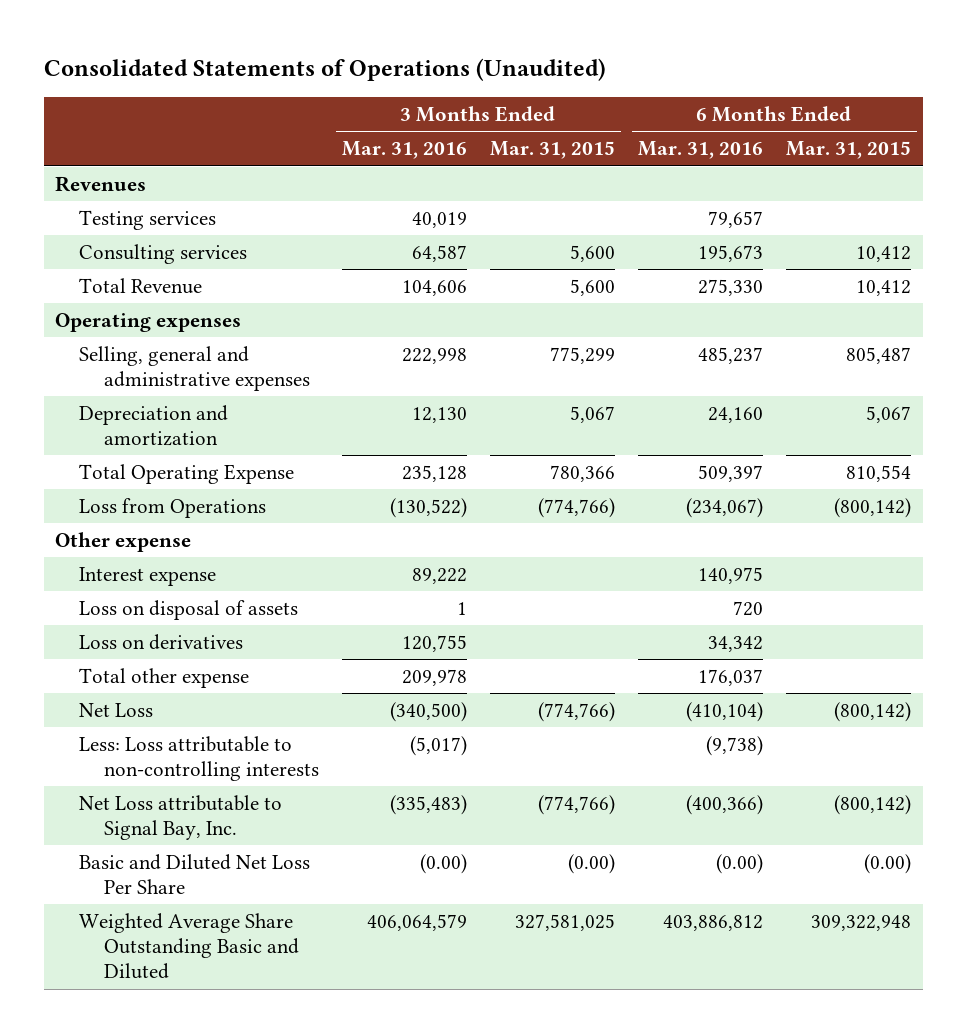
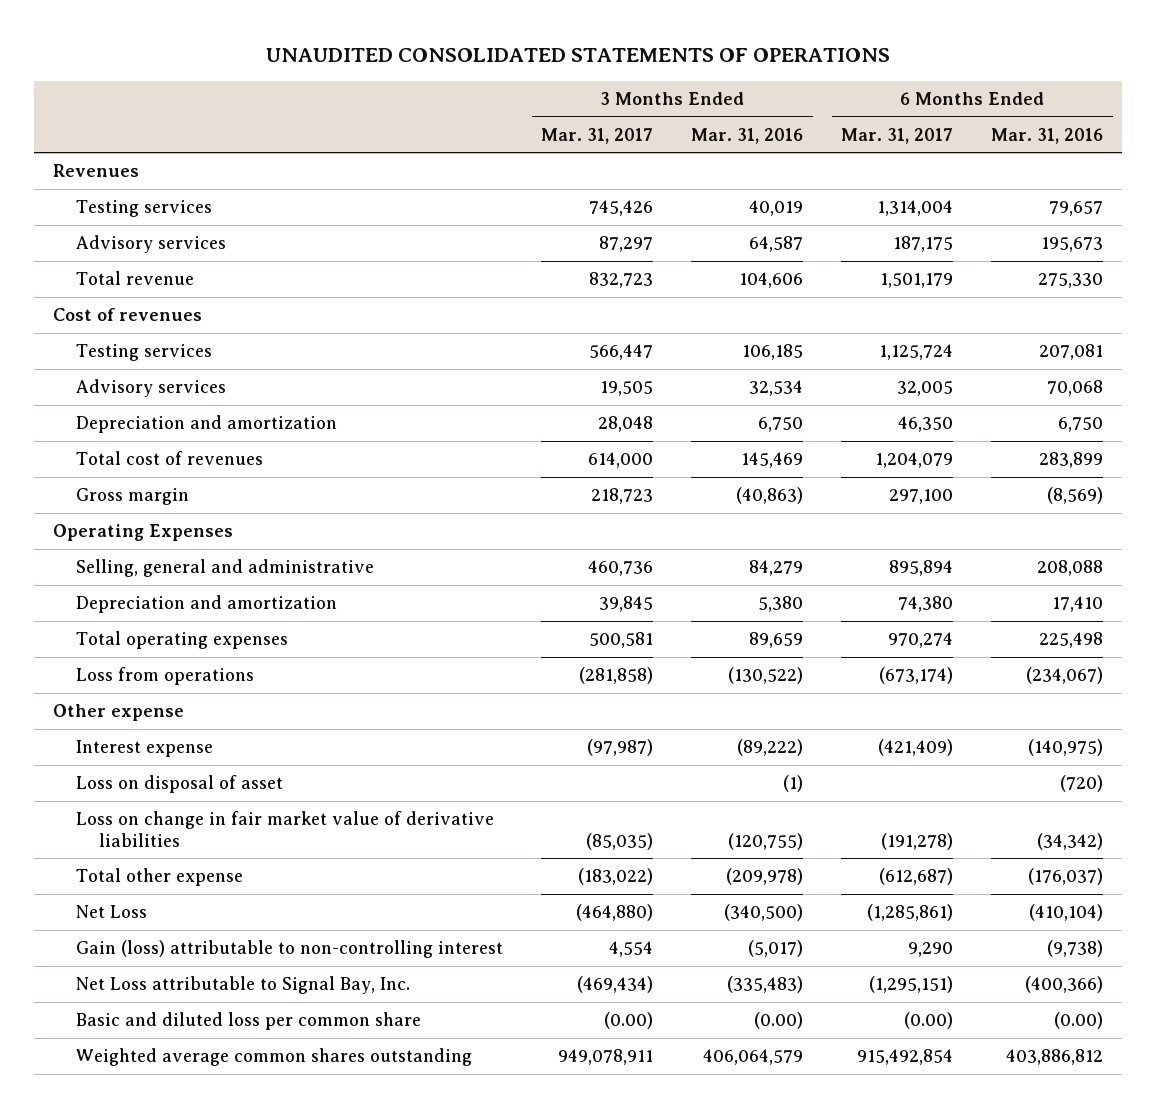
- Consolidated Statements of Operations (Unaudited)
+ UNAUDITED CONSOLIDATED STATEMENTS OF OPERATIONS
- | 3 Months Ended Mar. 31, 2016 | 3 Months Ended Mar. 31, 2015 | 6 Months Ended Mar. 31, 2016 | 6 Months Ended Mar. 31, 2015
+ | 3 Months Ended Mar. 31, 2017 | 3 Months Ended Mar. 31, 2016 | 6 Months Ended Mar. 31, 2017 | 6 Months Ended Mar. 31, 2016
- Consulting services | 64,587 | 5,600 | 195,673 | 10,412
- Total Revenue | 104,606 | 5,600 | 275,330 | 10,412
- Operating expenses
- Selling, general and administrative expenses | 222,998 | 775,299 | 485,237 | 805,487
- Depreciation and amortization | 12,130 | 5,067 | 24,160 | 5,067
- Total Operating Expense | 235,128 | 780,366 | 509,397 | 810,554
- Loss from Operations | (130,522) | (774,766) | (234,067) | (800,142)
+ Advisory services | 87,297 | 64,587 | 187,175 | 195,673
+ Total revenue | 832,723 | 104,606 | 1,501,179 | 275,330
+ Cost of revenues
+ Testing services | 566,447 | 106,185 | 1,125,724 | 207,081
+ Advisory services | 19,505 | 32,534 | 32,005 | 70,068
+ Depreciation and amortization | 28,048 | 6,750 | 46,350 | 6,750
+ Total cost of revenues | 614,000 | 145,469 | 1,204,079 | 283,899
+ Gross margin | 218,723 | (40,863) | 297,100 | (8,569)
+ Operating Expenses
+ Selling, general and administrative | 460,736 | 84,279 | 895,894 | 208,088
+ Depreciation and amortization | 39,845 | 5,380 | 74,380 | 17,410
+ Total operating expenses | 500,581 | 89,659 | 970,274 | 225,498
+ Loss from operations | (281,858) | (130,522) | (673,174) | (234,067)
- Interest expense | 89,222 | | 140,975 |
- Loss on disposal of assets | 1 | | 720 |
- Loss on derivatives | 120,755 | | 34,342 |
- Total other expense | 209,978 | | 176,037 |
+ Interest expense | (97,987) | (89,222) | (421,409) | (140,975)
+ Loss on disposal of asset | | (1) | | (720)
+ Loss on change in fair market value of derivative liabilities | (85,035) | (120,755) | (191,278) | (34,342)
+ Total other expense | (183,022) | (209,978) | (612,687) | (176,037)
- Less: Loss attributable to non-controlling interests | (5,017) | | (9,738) |
+ Gain (loss) attributable to non-controlling interest | 4,554 | (5,017) | 9,290 | (9,738)
- Basic and Diluted Net Loss Per Share | (0.00) | (0.00) | (0.00) | (0.00)
- Weighted Average Share Outstanding Basic and Diluted | 406,064,579 | 327,581,025 | 403,886,812 | 309,322,948
+ Basic and diluted loss per common share | (0.00) | (0.00) | (0.00) | (0.00)
+ Weighted average common shares outstanding | 949,078,911 | 406,064,579 | 915,492,854 | 403,886,812

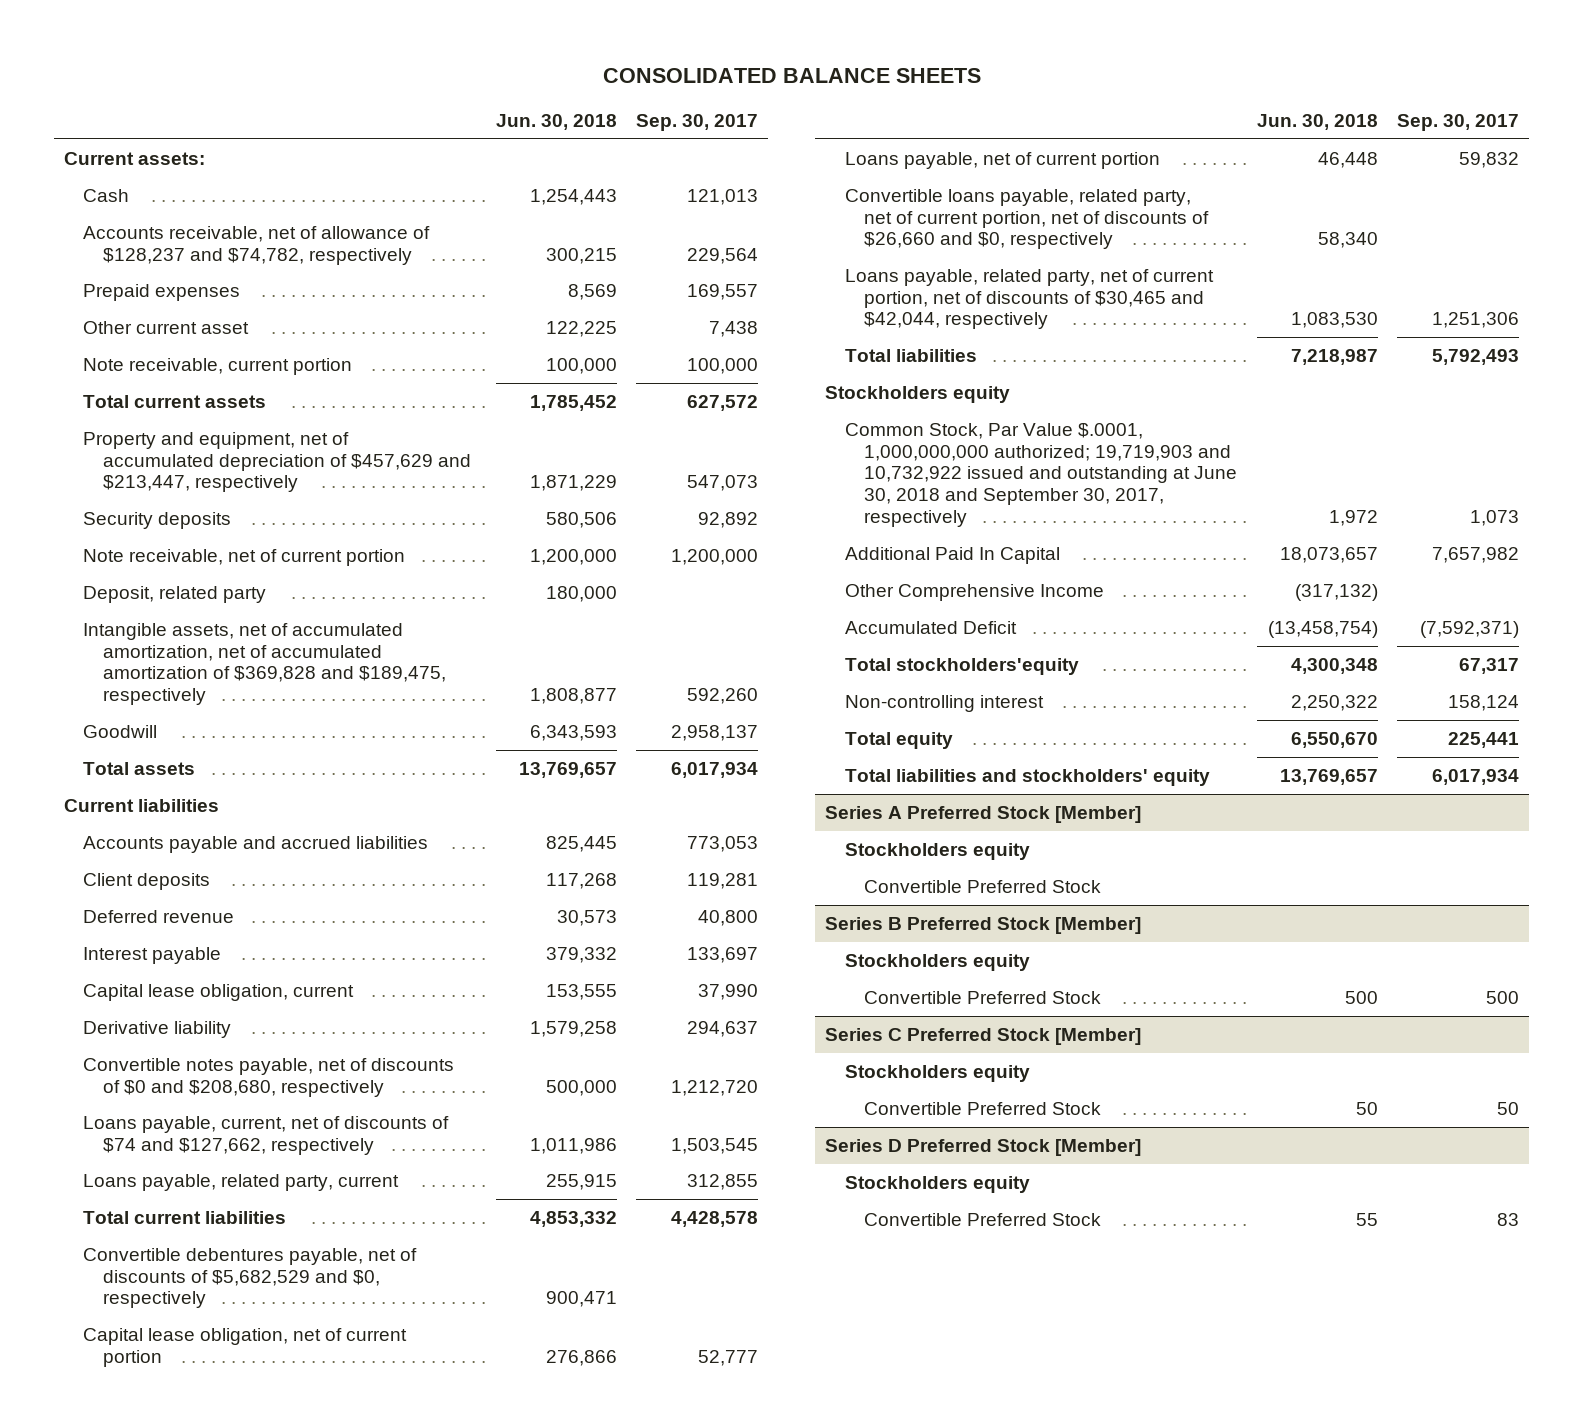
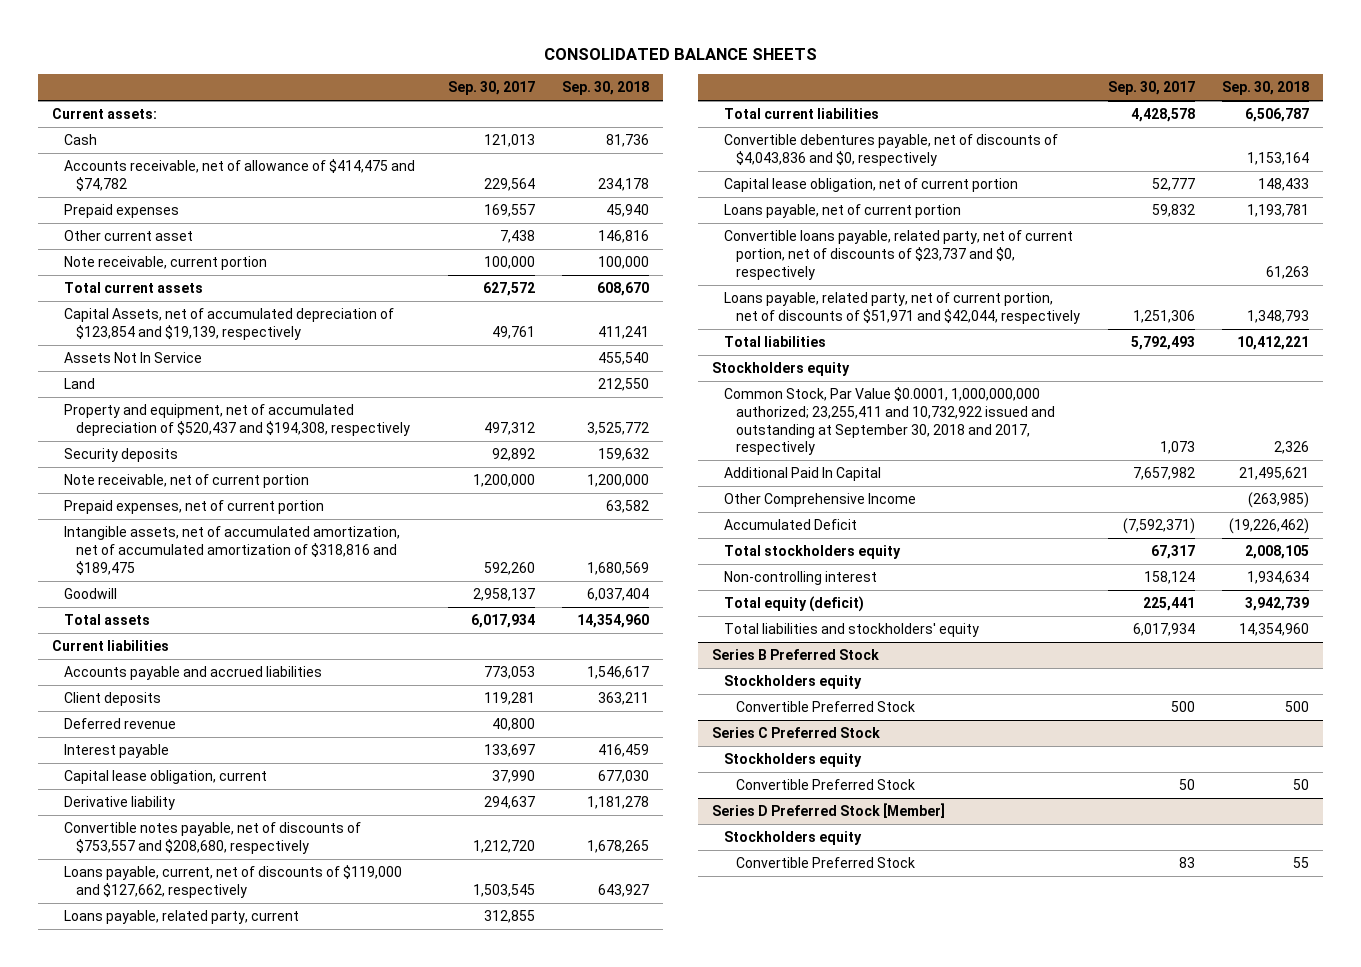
- | Jun. 30, 2018 | Sep. 30, 2017
+ | Sep. 30, 2017 | Sep. 30, 2018
- Accounts receivable, net of allowance of $128,237 and $74,782, respectively | 300,215 | 229,564
+ Accounts receivable, net of allowance of $414,475 and $74,782 | 229,564 | 234,178
- Property and equipment, net of accumulated depreciation of $457,629 and $213,447, respectively | 1,871,229 | 547,073
+ Capital Assets, net of accumulated depreciation of $123,854 and $19,139, respectively | 49,761 | 411,241
+ Assets Not In Service | | 455,540
+ Land | | 212,550
+ Property and equipment, net of accumulated depreciation of $520,437 and $194,308, respectively | 497,312 | 3,525,772
- Deposit, related party | 180,000 |
- Intangible assets, net of accumulated amortization, net of accumulated amortization of $369,828 and $189,475, respectively | 1,808,877 | 592,260
+ Prepaid expenses, net of current portion | | 63,582
+ Intangible assets, net of accumulated amortization, net of accumulated amortization of $318,816 and $189,475 | 592,260 | 1,680,569
- Convertible notes payable, net of discounts of $0 and $208,680, respectively | 500,000 | 1,212,720
- Loans payable, current, net of discounts of $74 and $127,662, respectively | 1,011,986 | 1,503,545
+ Convertible notes payable, net of discounts of $753,557 and $208,680, respectively | 1,212,720 | 1,678,265
+ Loans payable, current, net of discounts of $119,000 and $127,662, respectively | 1,503,545 | 643,927
- Convertible debentures payable, net of discounts of $5,682,529 and $0, respectively | 900,471 |
+ Convertible debentures payable, net of discounts of $4,043,836 and $0, respectively | | 1,153,164
- Convertible loans payable, related party, net of current portion, net of discounts of $26,660 and $0, respectively | 58,340 |
- Loans payable, related party, net of current portion, net of discounts of $30,465 and $42,044, respectively | 1,083,530 | 1,251,306
+ Convertible loans payable, related party, net of current portion, net of discounts of $23,737 and $0, respectively | | 61,263
+ Loans payable, related party, net of current portion, net of discounts of $51,971 and $42,044, respectively | 1,251,306 | 1,348,793
- Common Stock, Par Value $.0001, 1,000,000,000 authorized; 19,719,903 and 10,732,922 issued and outstanding at June 30, 2018 and September 30, 2017, respectively | 1,972 | 1,073
+ Common Stock, Par Value $0.0001, 1,000,000,000 authorized; 23,255,411 and 10,732,922 issued and outstanding at September 30, 2018 and 2017, respectively | 1,073 | 2,326
- Total stockholders'equity | 4,300,348 | 67,317
+ Total stockholders equity | 67,317 | 2,008,105
- Total equity | 6,550,670 | 225,441
+ Total equity (deficit) | 225,441 | 3,942,739
- Series A Preferred Stock [Member]
- Stockholders equity
- Convertible Preferred Stock
- Series B Preferred Stock [Member]
+ Series B Preferred Stock
- Series C Preferred Stock [Member]
+ Series C Preferred Stock

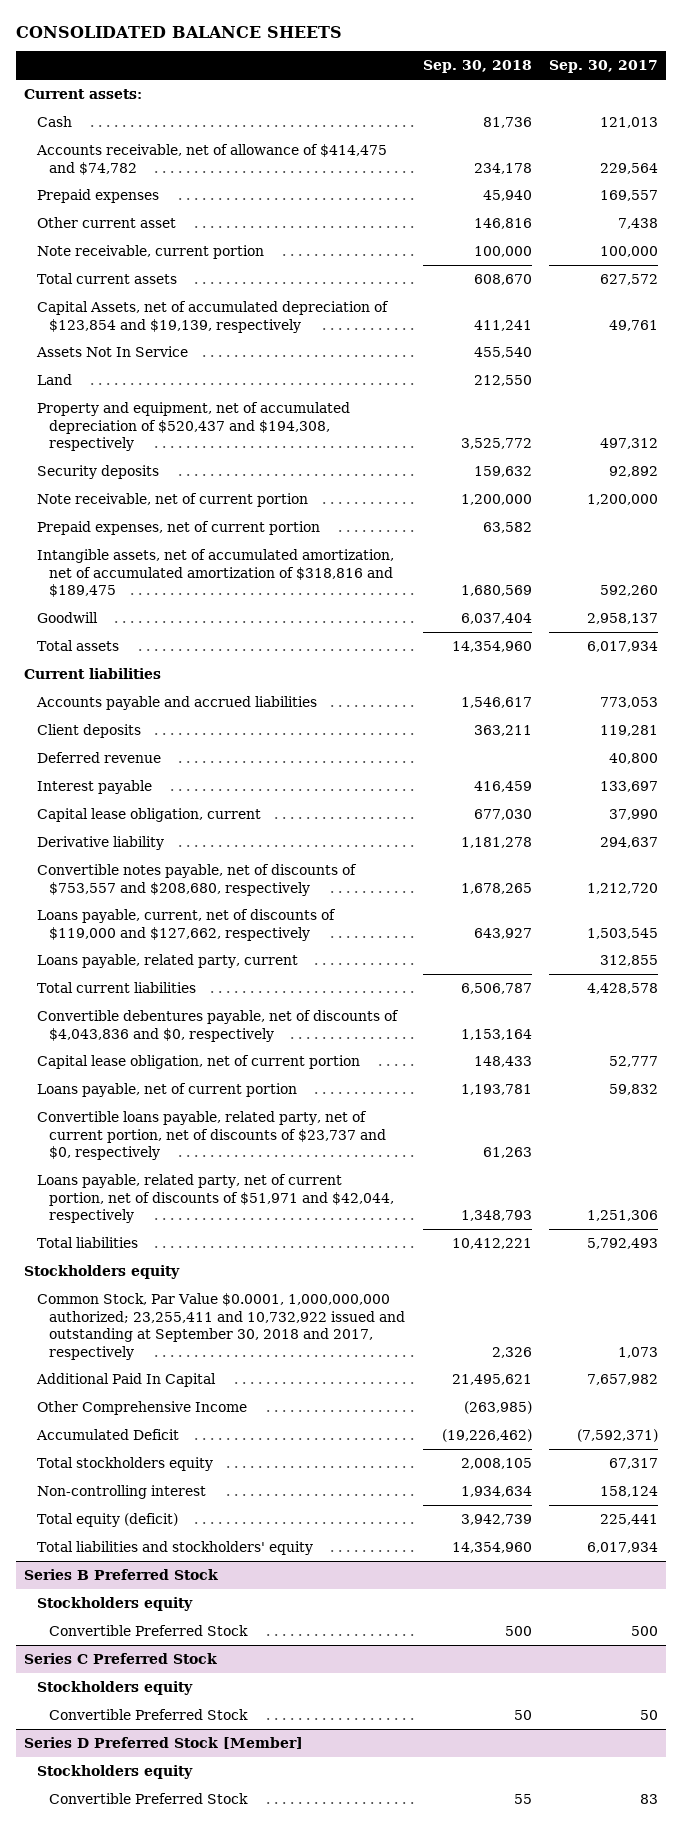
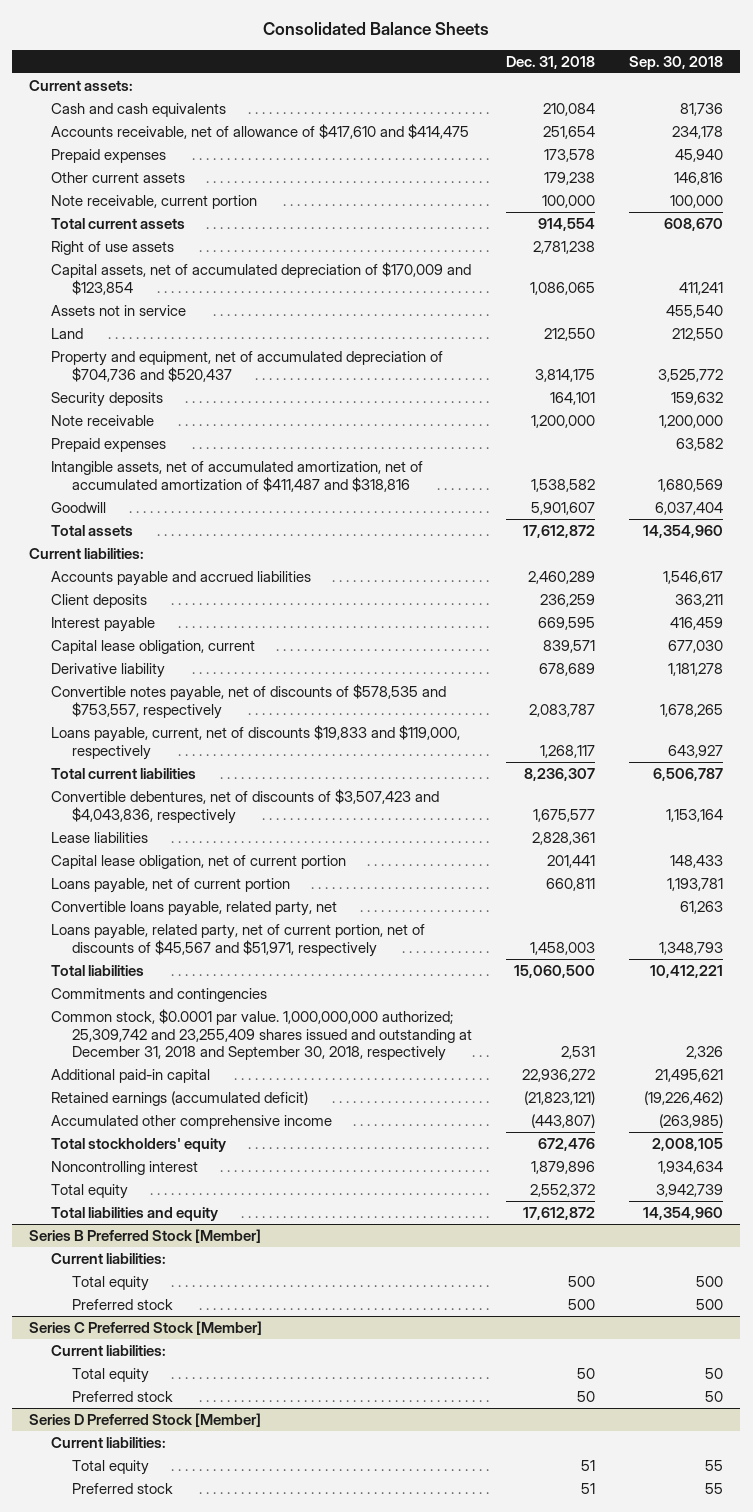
- CONSOLIDATED BALANCE SHEETS
+ Consolidated Balance Sheets
- | Sep. 30, 2018 | Sep. 30, 2017
+ | Dec. 31, 2018 | Sep. 30, 2018
- Cash | 81,736 | 121,013
- Accounts receivable, net of allowance of $414,475 and $74,782 | 234,178 | 229,564
+ Cash and cash equivalents | 210,084 | 81,736
+ Accounts receivable, net of allowance of $417,610 and $414,475 | 251,654 | 234,178
- Other current asset | 146,816 | 7,438
+ Other current assets | 179,238 | 146,816
- Capital Assets, net of accumulated depreciation of $123,854 and $19,139, respectively | 411,241 | 49,761
- Assets Not In Service | 455,540 |
+ Right of use assets | 2,781,238 |
+ Capital assets, net of accumulated depreciation of $170,009 and $123,854 | 1,086,065 | 411,241
+ Assets not in service | | 455,540
- Property and equipment, net of accumulated depreciation of $520,437 and $194,308, respectively | 3,525,772 | 497,312
+ Property and equipment, net of accumulated depreciation of $704,736 and $520,437 | 3,814,175 | 3,525,772
- Note receivable, net of current portion | 1,200,000 | 1,200,000
- Prepaid expenses, net of current portion | 63,582 |
- Intangible assets, net of accumulated amortization, net of accumulated amortization of $318,816 and $189,475 | 1,680,569 | 592,260
+ Note receivable | 1,200,000 | 1,200,000
+ Prepaid expenses | | 63,582
+ Intangible assets, net of accumulated amortization, net of accumulated amortization of $411,487 and $318,816 | 1,538,582 | 1,680,569
- Current liabilities
+ Current liabilities:
- Deferred revenue | | 40,800
- Convertible notes payable, net of discounts of $753,557 and $208,680, respectively | 1,678,265 | 1,212,720
- Loans payable, current, net of discounts of $119,000 and $127,662, respectively | 643,927 | 1,503,545
- Loans payable, related party, current | | 312,855
+ Convertible notes payable, net of discounts of $578,535 and $753,557, respectively | 2,083,787 | 1,678,265
+ Loans payable, current, net of discounts $19,833 and $119,000, respectively | 1,268,117 | 643,927
- Convertible debentures payable, net of discounts of $4,043,836 and $0, respectively | 1,153,164 |
+ Convertible debentures, net of discounts of $3,507,423 and $4,043,836, respectively | 1,675,577 | 1,153,164
+ Lease liabilities | 2,828,361 |
- Convertible loans payable, related party, net of current portion, net of discounts of $23,737 and $0, respectively | 61,263 |
- Loans payable, related party, net of current portion, net of discounts of $51,971 and $42,044, respectively | 1,348,793 | 1,251,306
+ Convertible loans payable, related party, net | | 61,263
+ Loans payable, related party, net of current portion, net of discounts of $45,567 and $51,971, respectively | 1,458,003 | 1,348,793
- Stockholders equity
- Common Stock, Par Value $0.0001, 1,000,000,000 authorized; 23,255,411 and 10,732,922 issued and outstanding at September 30, 2018 and 2017, respectively | 2,326 | 1,073
- Additional Paid In Capital | 21,495,621 | 7,657,982
- Other Comprehensive Income | (263,985) |
- Accumulated Deficit | (19,226,462) | (7,592,371)
- Total stockholders equity | 2,008,105 | 67,317
- Non-controlling interest | 1,934,634 | 158,124
- Total equity (deficit) | 3,942,739 | 225,441
- Total liabilities and stockholders' equity | 14,354,960 | 6,017,934
- Series B Preferred Stock
- Stockholders equity
- Convertible Preferred Stock | 500 | 500
- Series C Preferred Stock
- Stockholders equity
- Convertible Preferred Stock | 50 | 50
+ Commitments and contingencies
+ Common stock, $0.0001 par value. 1,000,000,000 authorized; 25,309,742 and 23,255,409 shares issued and outstanding at December 31, 2018 and September 30, 2018, respectively | 2,531 | 2,326
+ Additional paid-in capital | 22,936,272 | 21,495,621
+ Retained earnings (accumulated deficit) | (21,823,121) | (19,226,462)
+ Accumulated other comprehensive income | (443,807) | (263,985)
+ Total stockholders' equity | 672,476 | 2,008,105
+ Noncontrolling interest | 1,879,896 | 1,934,634
+ Total equity | 2,552,372 | 3,942,739
+ Total liabilities and equity | 17,612,872 | 14,354,960
+ Series B Preferred Stock [Member]
+ Current liabilities:
+ Total equity | 500 | 500
+ Preferred stock | 500 | 500
+ Series C Preferred Stock [Member]
+ Current liabilities:
+ Total equity | 50 | 50
+ Preferred stock | 50 | 50
@ Series D Preferred Stock [Member]
- Stockholders equity
- Convertible Preferred Stock | 55 | 83
+ Current liabilities:
+ Total equity | 51 | 55
+ Preferred stock | 51 | 55

